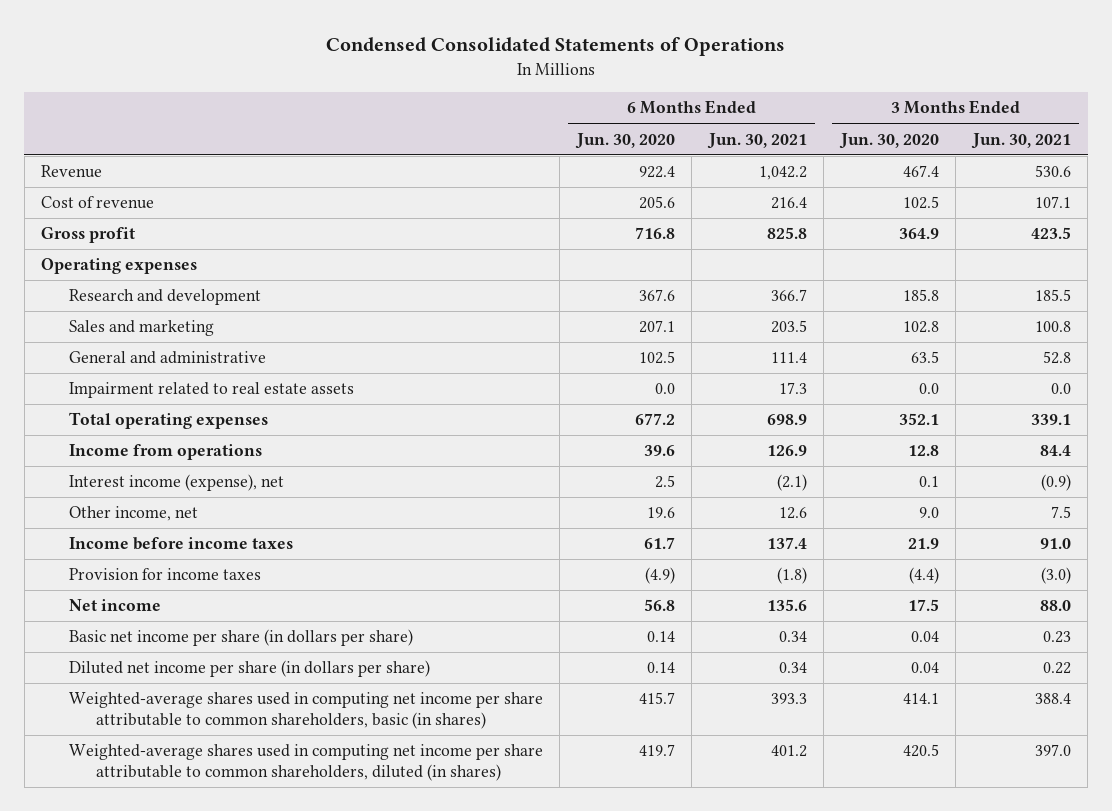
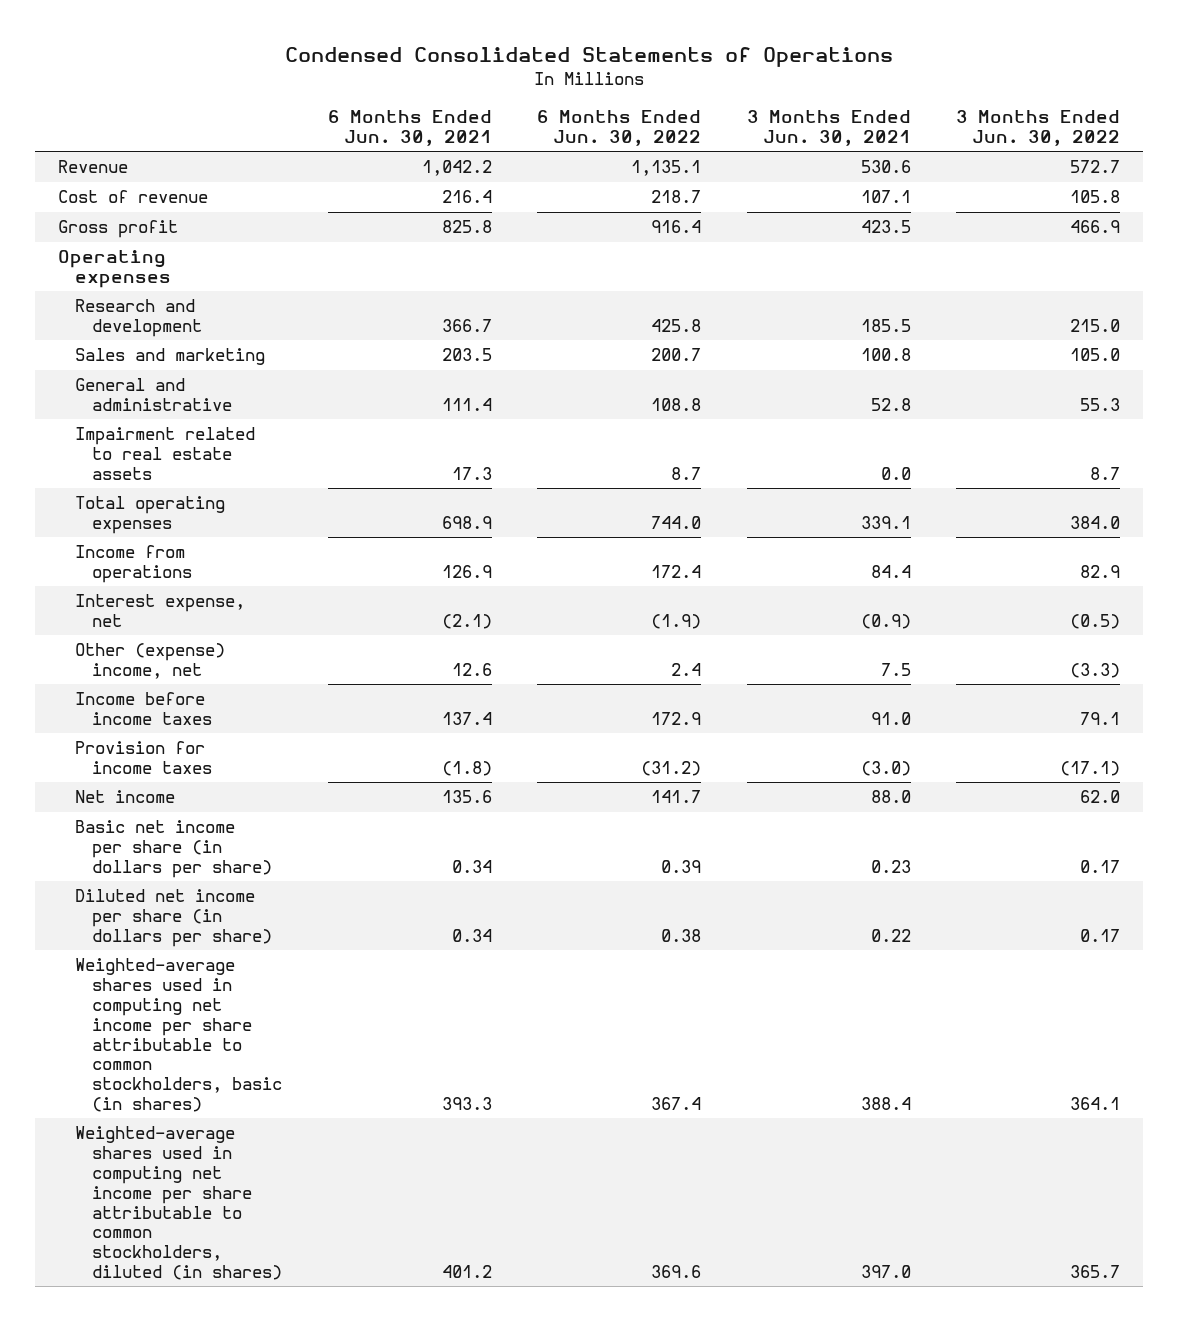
- | 6 Months Ended Jun. 30, 2020 | 6 Months Ended Jun. 30, 2021 | 3 Months Ended Jun. 30, 2020 | 3 Months Ended Jun. 30, 2021
+ | 6 Months Ended Jun. 30, 2021 | 6 Months Ended Jun. 30, 2022 | 3 Months Ended Jun. 30, 2021 | 3 Months Ended Jun. 30, 2022
- Interest income (expense), net | 2.5 | (2.1) | 0.1 | (0.9)
- Other income, net | 19.6 | 12.6 | 9.0 | 7.5
+ Interest expense, net | (2.1) | (1.9) | (0.9) | (0.5)
+ Other (expense) income, net | 12.6 | 2.4 | 7.5 | (3.3)
- Weighted-average shares used in computing net income per share attributable to common shareholders, basic (in shares) | 415.7 | 393.3 | 414.1 | 388.4
- Weighted-average shares used in computing net income per share attributable to common shareholders, diluted (in shares) | 419.7 | 401.2 | 420.5 | 397.0
+ Weighted-average shares used in computing net income per share attributable to common stockholders, basic (in shares) | 393.3 | 367.4 | 388.4 | 364.1
+ Weighted-average shares used in computing net income per share attributable to common stockholders, diluted (in shares) | 401.2 | 369.6 | 397.0 | 365.7

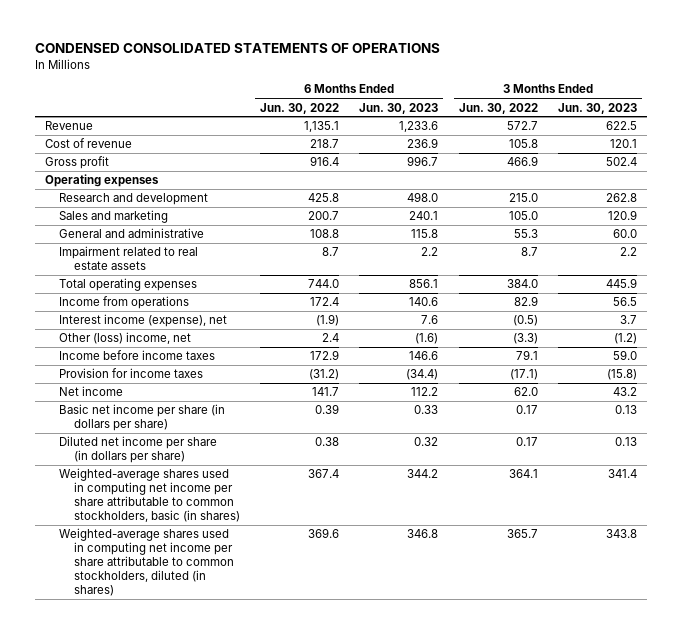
- Condensed Consolidated Statements of Operations
+ CONDENSED CONSOLIDATED STATEMENTS OF OPERATIONS
- | 6 Months Ended Jun. 30, 2021 | 6 Months Ended Jun. 30, 2022 | 3 Months Ended Jun. 30, 2021 | 3 Months Ended Jun. 30, 2022
+ | 6 Months Ended Jun. 30, 2022 | 6 Months Ended Jun. 30, 2023 | 3 Months Ended Jun. 30, 2022 | 3 Months Ended Jun. 30, 2023
- Interest expense, net | (2.1) | (1.9) | (0.9) | (0.5)
- Other (expense) income, net | 12.6 | 2.4 | 7.5 | (3.3)
+ Interest income (expense), net | (1.9) | 7.6 | (0.5) | 3.7
+ Other (loss) income, net | 2.4 | (1.6) | (3.3) | (1.2)

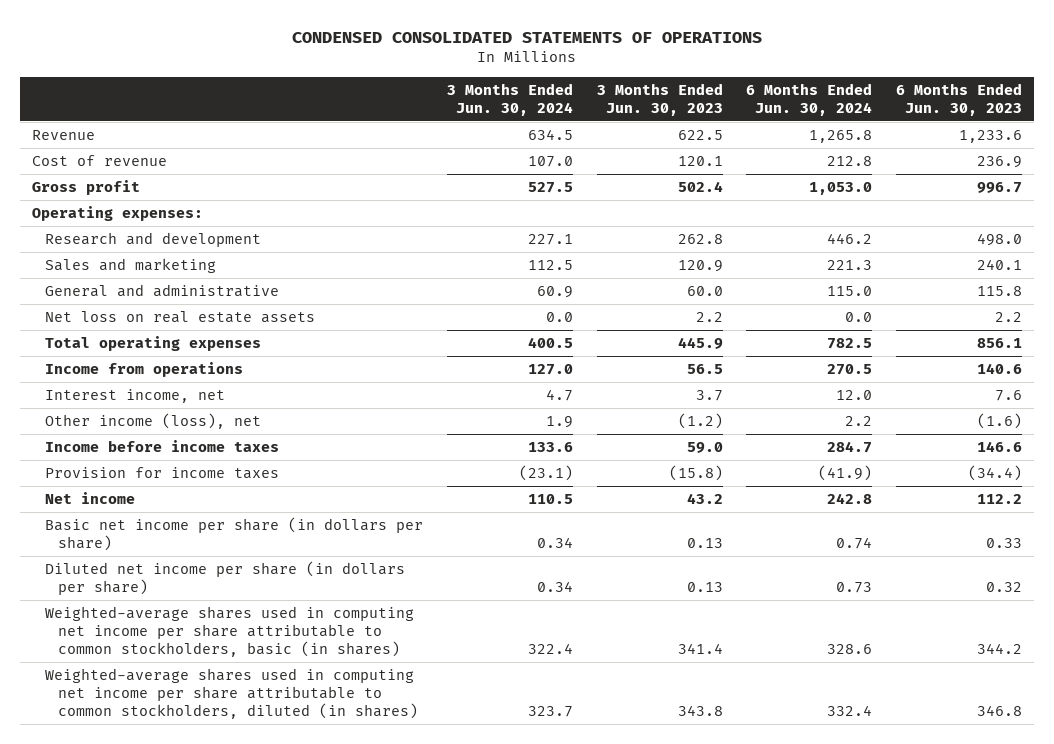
- | 6 Months Ended Jun. 30, 2022 | 6 Months Ended Jun. 30, 2023 | 3 Months Ended Jun. 30, 2022 | 3 Months Ended Jun. 30, 2023
+ | 3 Months Ended Jun. 30, 2024 | 3 Months Ended Jun. 30, 2023 | 6 Months Ended Jun. 30, 2024 | 6 Months Ended Jun. 30, 2023
- Operating expenses
+ Operating expenses:
- Impairment related to real estate assets | 8.7 | 2.2 | 8.7 | 2.2
+ Net loss on real estate assets | 0.0 | 2.2 | 0.0 | 2.2
- Interest income (expense), net | (1.9) | 7.6 | (0.5) | 3.7
- Other (loss) income, net | 2.4 | (1.6) | (3.3) | (1.2)
+ Interest income, net | 4.7 | 3.7 | 12.0 | 7.6
+ Other income (loss), net | 1.9 | (1.2) | 2.2 | (1.6)

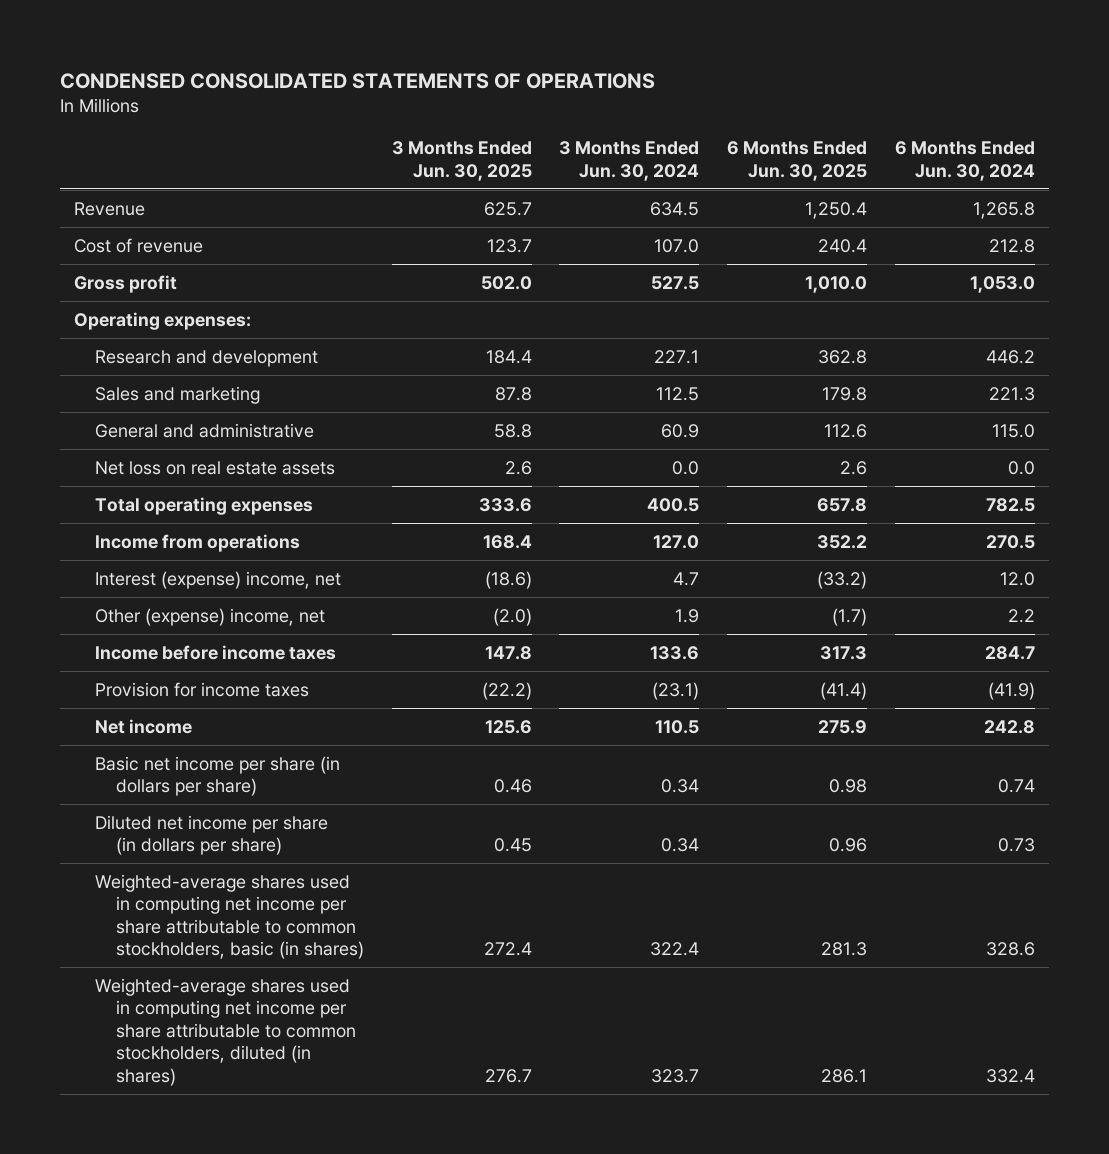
- | 3 Months Ended Jun. 30, 2024 | 3 Months Ended Jun. 30, 2023 | 6 Months Ended Jun. 30, 2024 | 6 Months Ended Jun. 30, 2023
+ | 3 Months Ended Jun. 30, 2025 | 3 Months Ended Jun. 30, 2024 | 6 Months Ended Jun. 30, 2025 | 6 Months Ended Jun. 30, 2024
- Interest income, net | 4.7 | 3.7 | 12.0 | 7.6
- Other income (loss), net | 1.9 | (1.2) | 2.2 | (1.6)
+ Interest (expense) income, net | (18.6) | 4.7 | (33.2) | 12.0
+ Other (expense) income, net | (2.0) | 1.9 | (1.7) | 2.2

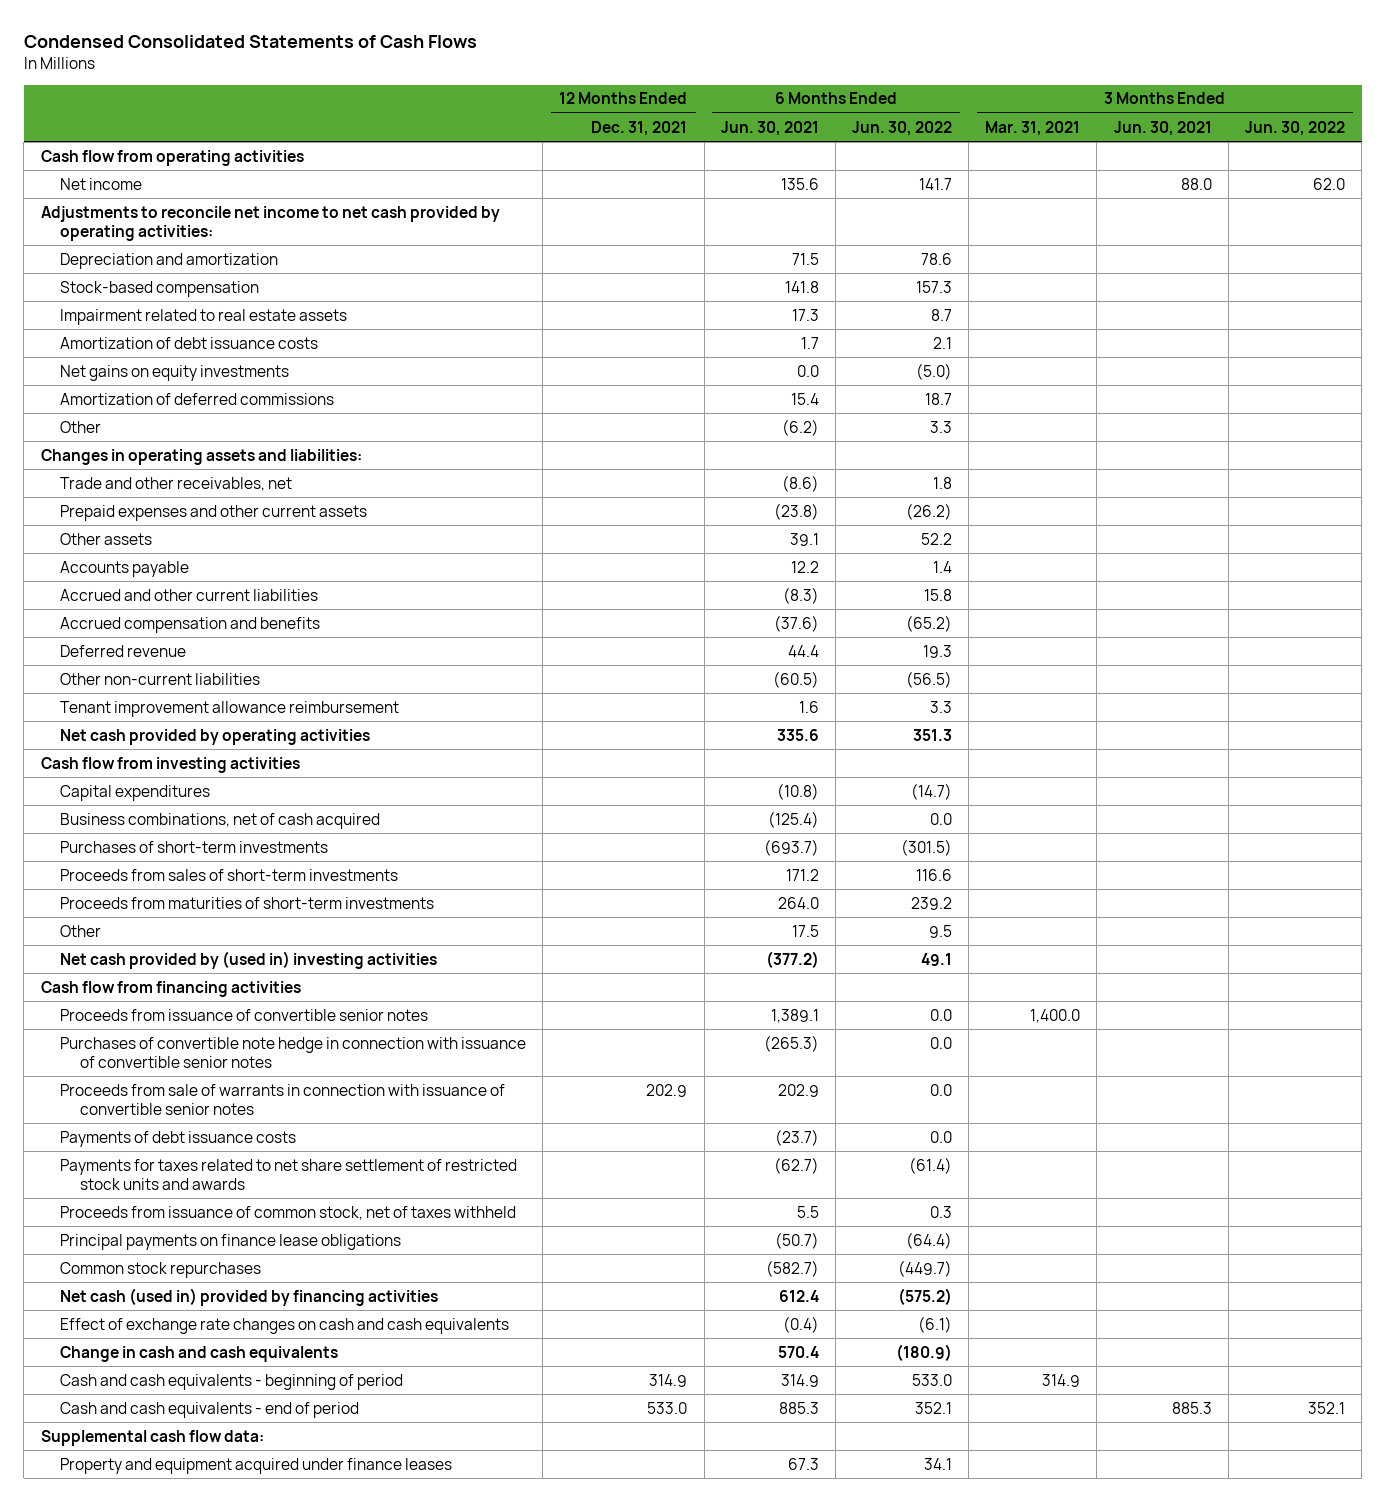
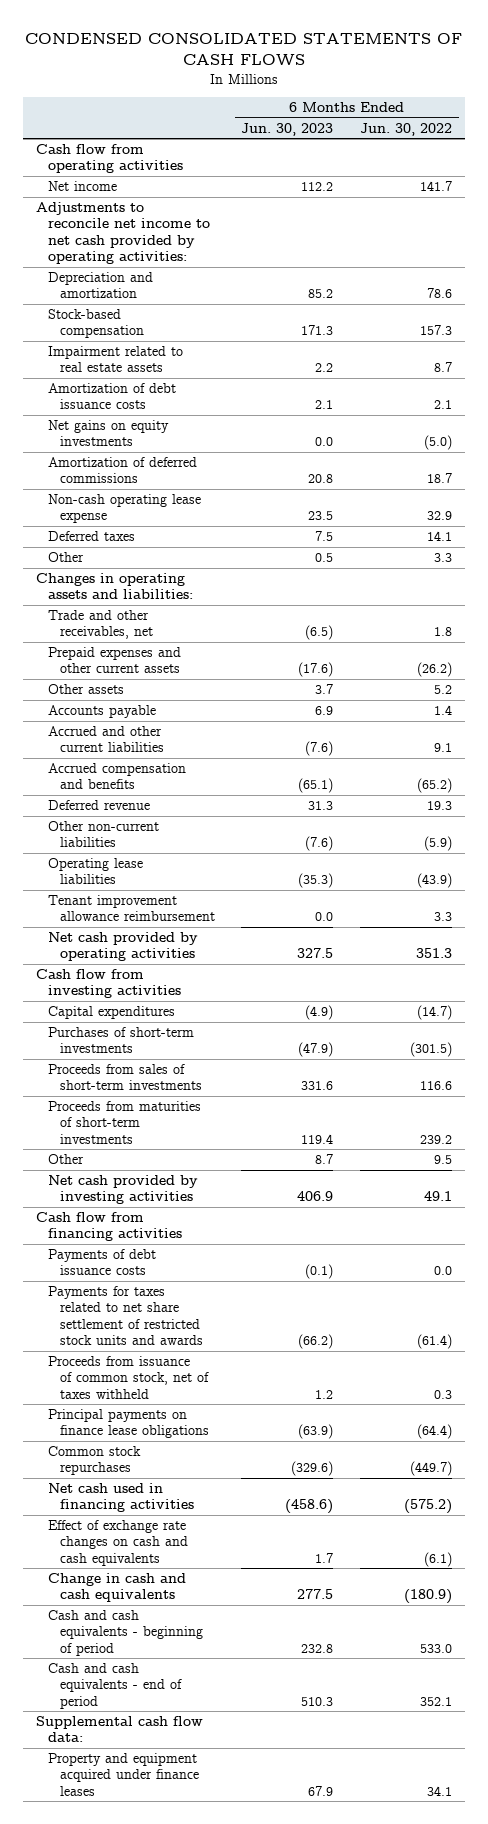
- Condensed Consolidated Statements of Cash Flows
+ CONDENSED CONSOLIDATED STATEMENTS OF CASH FLOWS
- | 12 Months Ended Dec. 31, 2021 | 6 Months Ended Jun. 30, 2021 | 6 Months Ended Jun. 30, 2022 | 3 Months Ended Mar. 31, 2021 | 3 Months Ended Jun. 30, 2021 | 3 Months Ended Jun. 30, 2022
+ | 6 Months Ended Jun. 30, 2023 | 6 Months Ended Jun. 30, 2022
+ Non-cash operating lease expense | 23.5 | 32.9
+ Deferred taxes | 7.5 | 14.1
- Other assets | | 39.1 | 52.2 | | |
+ Other assets | 3.7 | 5.2
- Accrued and other current liabilities | | (8.3) | 15.8 | | |
+ Accrued and other current liabilities | (7.6) | 9.1
- Other non-current liabilities | | (60.5) | (56.5) | | |
+ Other non-current liabilities | (7.6) | (5.9)
+ Operating lease liabilities | (35.3) | (43.9)
- Business combinations, net of cash acquired | | (125.4) | 0.0 | | |
- Net cash provided by (used in) investing activities | | (377.2) | 49.1 | | |
+ Net cash provided by investing activities | 406.9 | 49.1
- Proceeds from issuance of convertible senior notes | | 1,389.1 | 0.0 | 1,400.0 | |
- Purchases of convertible note hedge in connection with issuance of convertible senior notes | | (265.3) | 0.0 | | |
- Proceeds from sale of warrants in connection with issuance of convertible senior notes | 202.9 | 202.9 | 0.0 | | |
- Net cash (used in) provided by financing activities | | 612.4 | (575.2) | | |
+ Net cash used in financing activities | (458.6) | (575.2)

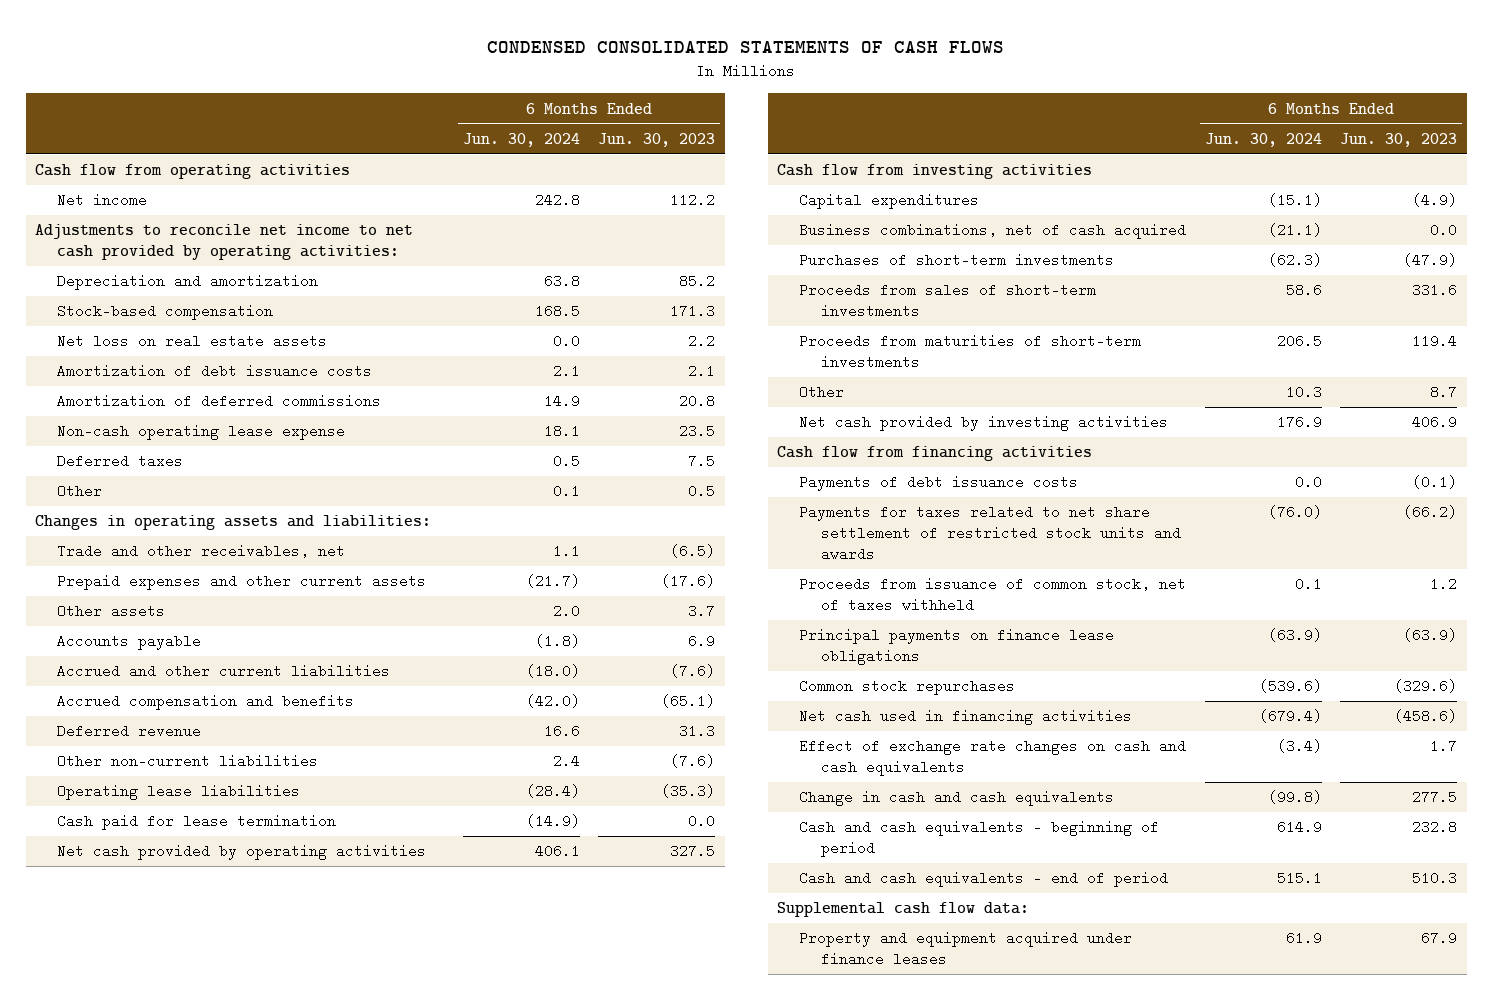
- | 6 Months Ended Jun. 30, 2023 | 6 Months Ended Jun. 30, 2022
+ | 6 Months Ended Jun. 30, 2024 | 6 Months Ended Jun. 30, 2023
- Impairment related to real estate assets | 2.2 | 8.7
+ Net loss on real estate assets | 0.0 | 2.2
- Net gains on equity investments | 0.0 | (5.0)
- Tenant improvement allowance reimbursement | 0.0 | 3.3
+ Cash paid for lease termination | (14.9) | 0.0
+ Business combinations, net of cash acquired | (21.1) | 0.0

